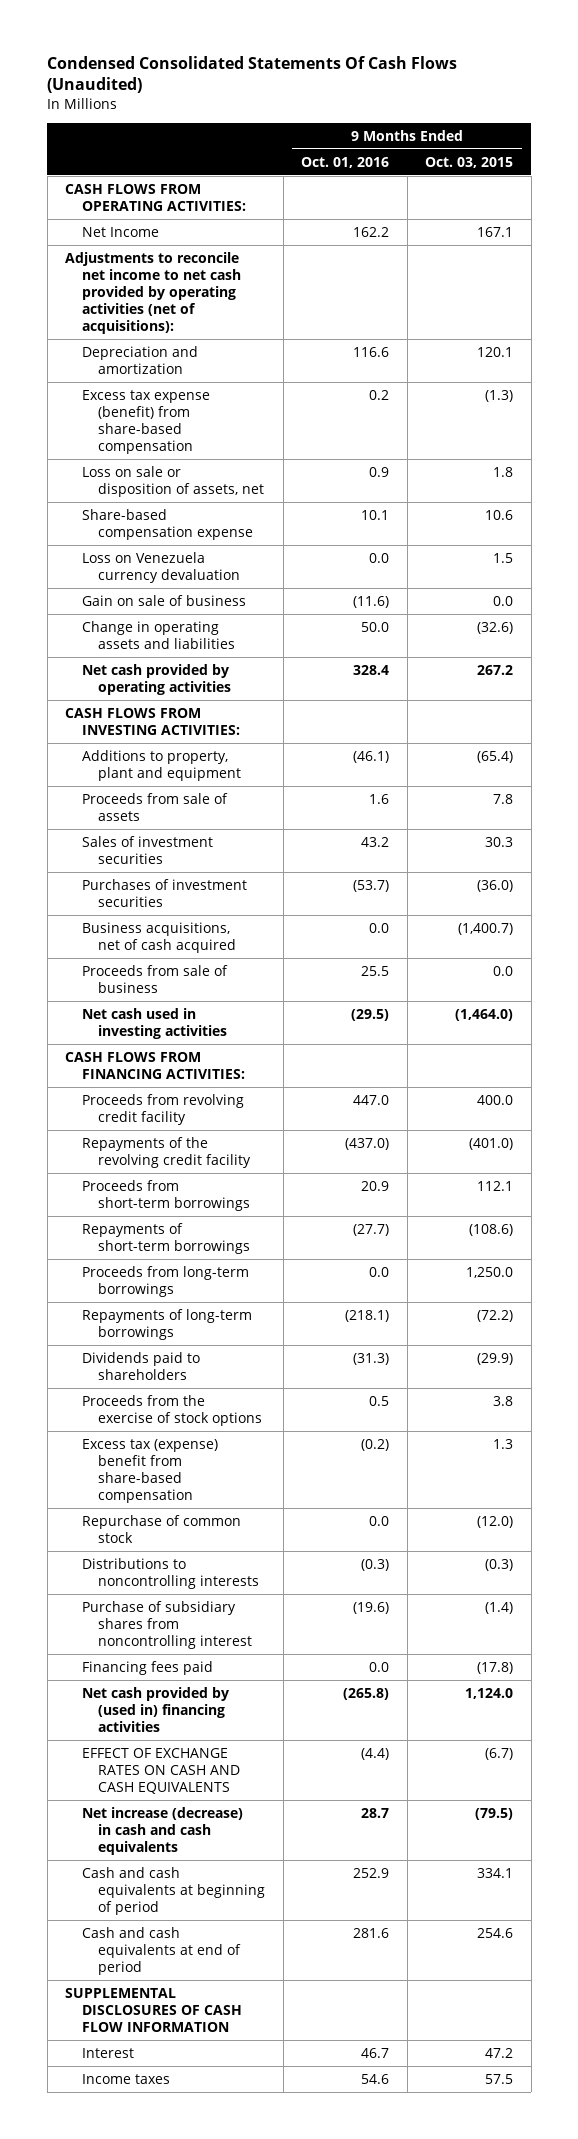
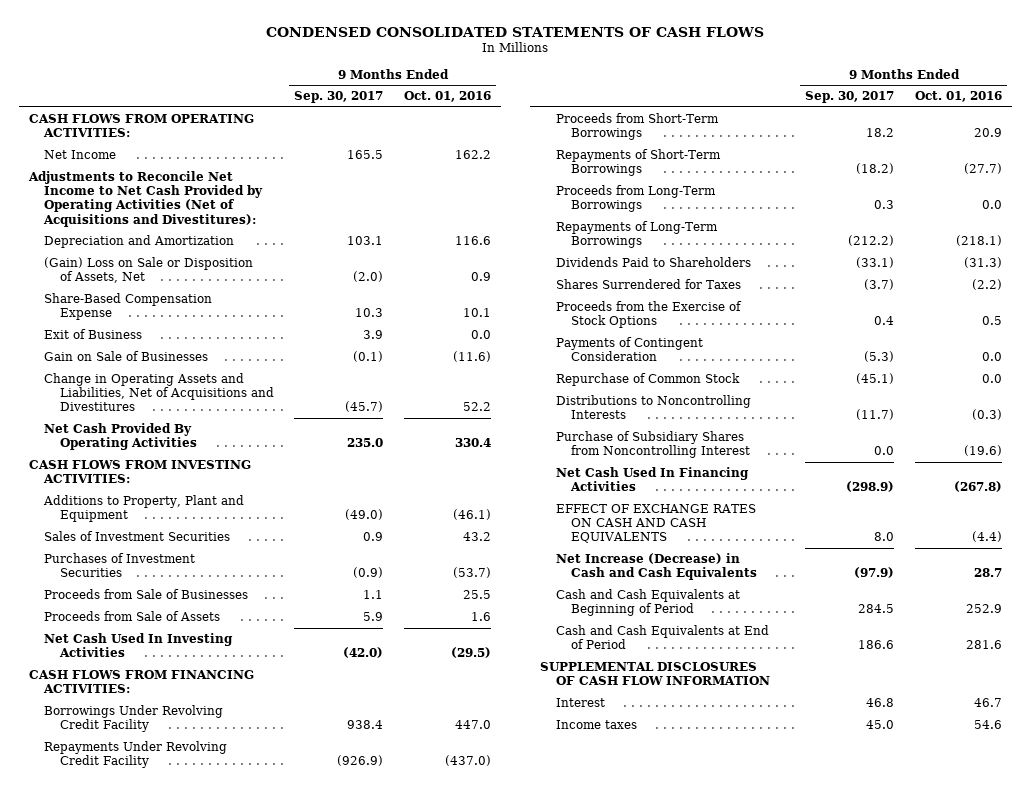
- Condensed Consolidated Statements Of Cash Flows (Unaudited)
+ CONDENSED CONSOLIDATED STATEMENTS OF CASH FLOWS
- | 9 Months Ended Oct. 01, 2016 | 9 Months Ended Oct. 03, 2015
+ | 9 Months Ended Sep. 30, 2017 | 9 Months Ended Oct. 01, 2016
- Adjustments to reconcile net income to net cash provided by operating activities (net of acquisitions):
- Depreciation and amortization | 116.6 | 120.1
- Excess tax expense (benefit) from share-based compensation | 0.2 | (1.3)
- Loss on sale or disposition of assets, net | 0.9 | 1.8
- Share-based compensation expense | 10.1 | 10.6
- Loss on Venezuela currency devaluation | 0.0 | 1.5
- Gain on sale of business | (11.6) | 0.0
- Change in operating assets and liabilities | 50.0 | (32.6)
- Net cash provided by operating activities | 328.4 | 267.2
+ Adjustments to Reconcile Net Income to Net Cash Provided by Operating Activities (Net of Acquisitions and Divestitures):
+ Depreciation and Amortization | 103.1 | 116.6
+ (Gain) Loss on Sale or Disposition of Assets, Net | (2.0) | 0.9
+ Share-Based Compensation Expense | 10.3 | 10.1
+ Exit of Business | 3.9 | 0.0
+ Gain on Sale of Businesses | (0.1) | (11.6)
+ Change in Operating Assets and Liabilities, Net of Acquisitions and Divestitures | (45.7) | 52.2
+ Net Cash Provided By Operating Activities | 235.0 | 330.4
- Additions to property, plant and equipment | (46.1) | (65.4)
- Proceeds from sale of assets | 1.6 | 7.8
- Sales of investment securities | 43.2 | 30.3
- Purchases of investment securities | (53.7) | (36.0)
- Business acquisitions, net of cash acquired | 0.0 | (1,400.7)
- Proceeds from sale of business | 25.5 | 0.0
- Net cash used in investing activities | (29.5) | (1,464.0)
+ Additions to Property, Plant and Equipment | (49.0) | (46.1)
+ Sales of Investment Securities | 0.9 | 43.2
+ Purchases of Investment Securities | (0.9) | (53.7)
+ Proceeds from Sale of Businesses | 1.1 | 25.5
+ Proceeds from Sale of Assets | 5.9 | 1.6
+ Net Cash Used In Investing Activities | (42.0) | (29.5)
- Proceeds from revolving credit facility | 447.0 | 400.0
- Repayments of the revolving credit facility | (437.0) | (401.0)
- Proceeds from short-term borrowings | 20.9 | 112.1
- Repayments of short-term borrowings | (27.7) | (108.6)
- Proceeds from long-term borrowings | 0.0 | 1,250.0
- Repayments of long-term borrowings | (218.1) | (72.2)
- Dividends paid to shareholders | (31.3) | (29.9)
- Proceeds from the exercise of stock options | 0.5 | 3.8
- Excess tax (expense) benefit from share-based compensation | (0.2) | 1.3
- Repurchase of common stock | 0.0 | (12.0)
- Distributions to noncontrolling interests | (0.3) | (0.3)
- Purchase of subsidiary shares from noncontrolling interest | (19.6) | (1.4)
- Financing fees paid | 0.0 | (17.8)
- Net cash provided by (used in) financing activities | (265.8) | 1,124.0
+ Borrowings Under Revolving Credit Facility | 938.4 | 447.0
+ Repayments Under Revolving Credit Facility | (926.9) | (437.0)
+ Proceeds from Short-Term Borrowings | 18.2 | 20.9
+ Repayments of Short-Term Borrowings | (18.2) | (27.7)
+ Proceeds from Long-Term Borrowings | 0.3 | 0.0
+ Repayments of Long-Term Borrowings | (212.2) | (218.1)
+ Dividends Paid to Shareholders | (33.1) | (31.3)
+ Shares Surrendered for Taxes | (3.7) | (2.2)
+ Proceeds from the Exercise of Stock Options | 0.4 | 0.5
+ Payments of Contingent Consideration | (5.3) | 0.0
+ Repurchase of Common Stock | (45.1) | 0.0
+ Distributions to Noncontrolling Interests | (11.7) | (0.3)
+ Purchase of Subsidiary Shares from Noncontrolling Interest | 0.0 | (19.6)
+ Net Cash Used In Financing Activities | (298.9) | (267.8)
- Net increase (decrease) in cash and cash equivalents | 28.7 | (79.5)
- Cash and cash equivalents at beginning of period | 252.9 | 334.1
- Cash and cash equivalents at end of period | 281.6 | 254.6
+ Net Increase (Decrease) in Cash and Cash Equivalents | (97.9) | 28.7
+ Cash and Cash Equivalents at Beginning of Period | 284.5 | 252.9
+ Cash and Cash Equivalents at End of Period | 186.6 | 281.6

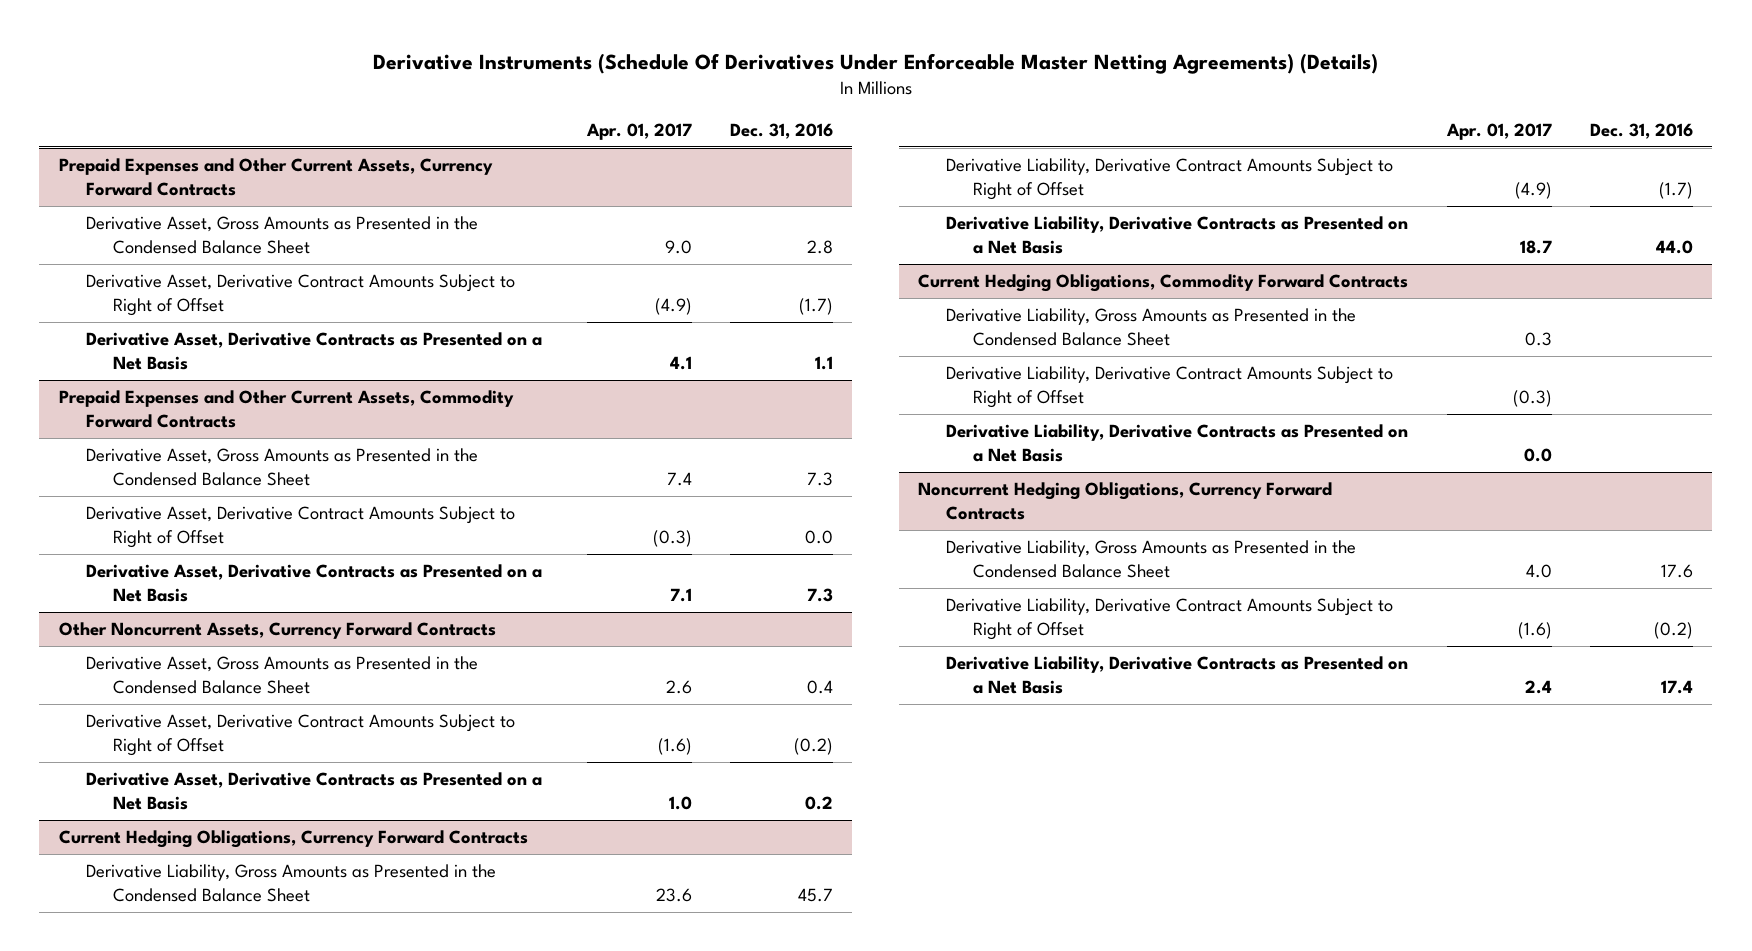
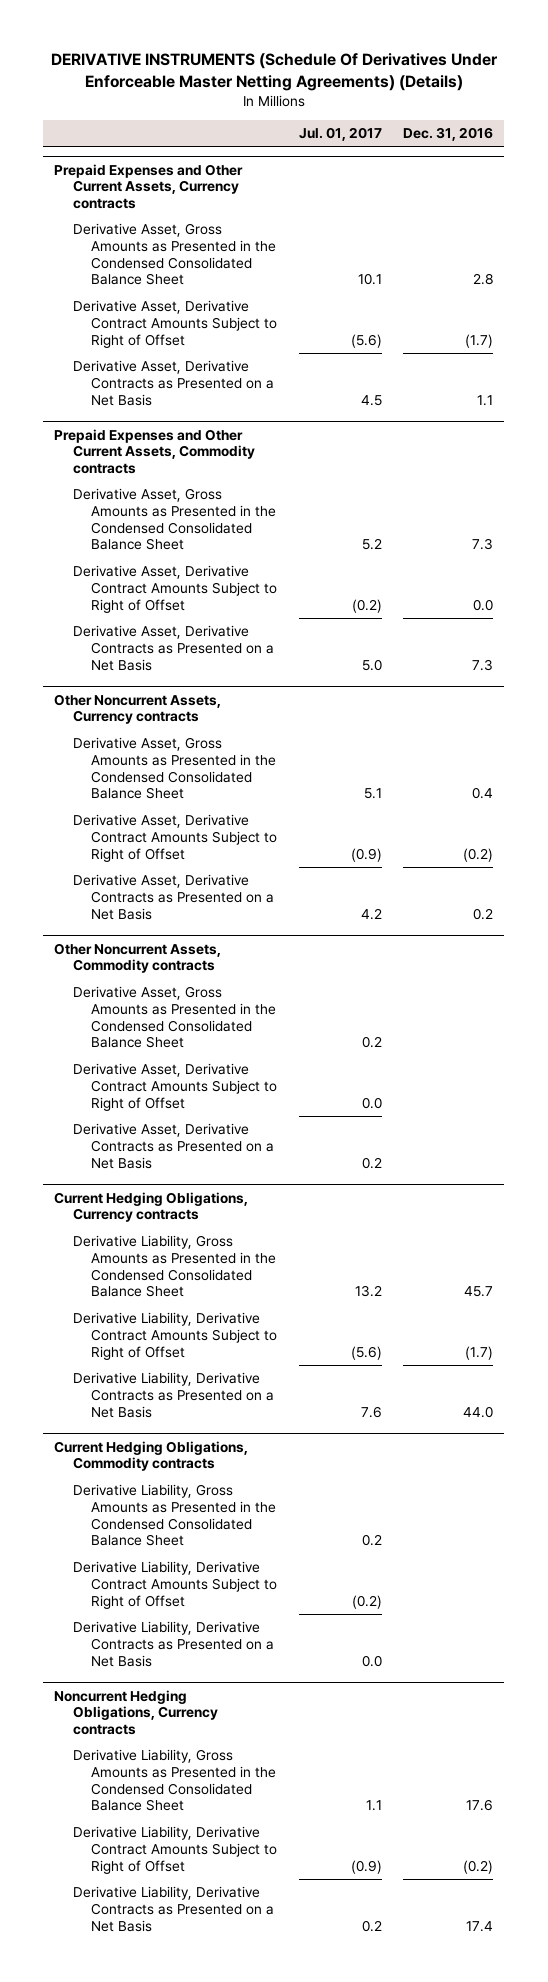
- Derivative Instruments (Schedule Of Derivatives Under Enforceable Master Netting Agreements) (Details)
+ DERIVATIVE INSTRUMENTS (Schedule Of Derivatives Under Enforceable Master Netting Agreements) (Details)
- | Apr. 01, 2017 | Dec. 31, 2016
+ | Jul. 01, 2017 | Dec. 31, 2016
- Prepaid Expenses and Other Current Assets, Currency Forward Contracts
- Derivative Asset, Gross Amounts as Presented in the Condensed Balance Sheet | 9.0 | 2.8
+ Prepaid Expenses and Other Current Assets, Currency contracts
+ Derivative Asset, Gross Amounts as Presented in the Condensed Consolidated Balance Sheet | 10.1 | 2.8
- Prepaid Expenses and Other Current Assets, Commodity Forward Contracts
- Derivative Asset, Gross Amounts as Presented in the Condensed Balance Sheet | 7.4 | 7.3
+ Prepaid Expenses and Other Current Assets, Commodity contracts
+ Derivative Asset, Gross Amounts as Presented in the Condensed Consolidated Balance Sheet | 5.2 | 7.3
- Other Noncurrent Assets, Currency Forward Contracts
- Derivative Asset, Gross Amounts as Presented in the Condensed Balance Sheet | 2.6 | 0.4
+ Other Noncurrent Assets, Currency contracts
+ Derivative Asset, Gross Amounts as Presented in the Condensed Consolidated Balance Sheet | 5.1 | 0.4
- Current Hedging Obligations, Currency Forward Contracts
- Derivative Liability, Gross Amounts as Presented in the Condensed Balance Sheet | 23.6 | 45.7
+ Other Noncurrent Assets, Commodity contracts
+ Derivative Asset, Gross Amounts as Presented in the Condensed Consolidated Balance Sheet | 0.2 |
+ Derivative Asset, Derivative Contract Amounts Subject to Right of Offset | 0.0 |
+ Derivative Asset, Derivative Contracts as Presented on a Net Basis | 0.2 |
+ Current Hedging Obligations, Currency contracts
+ Derivative Liability, Gross Amounts as Presented in the Condensed Consolidated Balance Sheet | 13.2 | 45.7
- Current Hedging Obligations, Commodity Forward Contracts
- Derivative Liability, Gross Amounts as Presented in the Condensed Balance Sheet | 0.3 |
+ Current Hedging Obligations, Commodity contracts
+ Derivative Liability, Gross Amounts as Presented in the Condensed Consolidated Balance Sheet | 0.2 |
- Noncurrent Hedging Obligations, Currency Forward Contracts
- Derivative Liability, Gross Amounts as Presented in the Condensed Balance Sheet | 4.0 | 17.6
+ Noncurrent Hedging Obligations, Currency contracts
+ Derivative Liability, Gross Amounts as Presented in the Condensed Consolidated Balance Sheet | 1.1 | 17.6

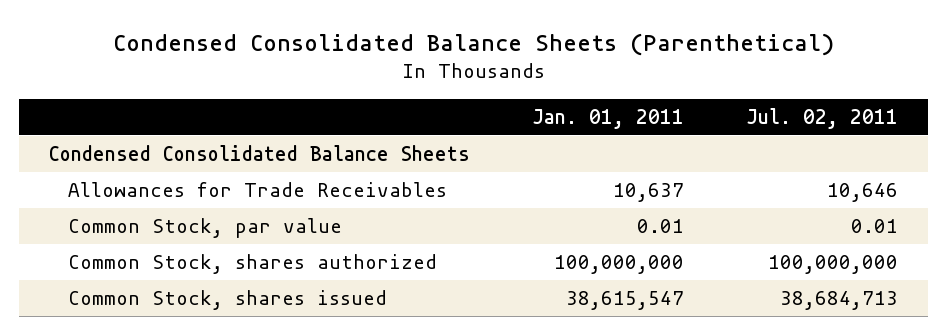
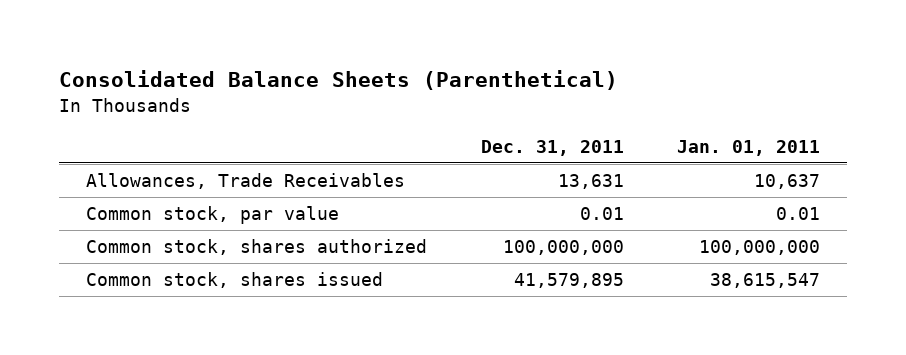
- Condensed Consolidated Balance Sheets (Parenthetical)
+ Consolidated Balance Sheets (Parenthetical)
- | Jan. 01, 2011 | Jul. 02, 2011
+ | Dec. 31, 2011 | Jan. 01, 2011
- Condensed Consolidated Balance Sheets
- Allowances for Trade Receivables | 10,637 | 10,646
- Common Stock, par value | 0.01 | 0.01
- Common Stock, shares authorized | 100,000,000 | 100,000,000
- Common Stock, shares issued | 38,615,547 | 38,684,713
+ Allowances, Trade Receivables | 13,631 | 10,637
+ Common stock, par value | 0.01 | 0.01
+ Common stock, shares authorized | 100,000,000 | 100,000,000
+ Common stock, shares issued | 41,579,895 | 38,615,547

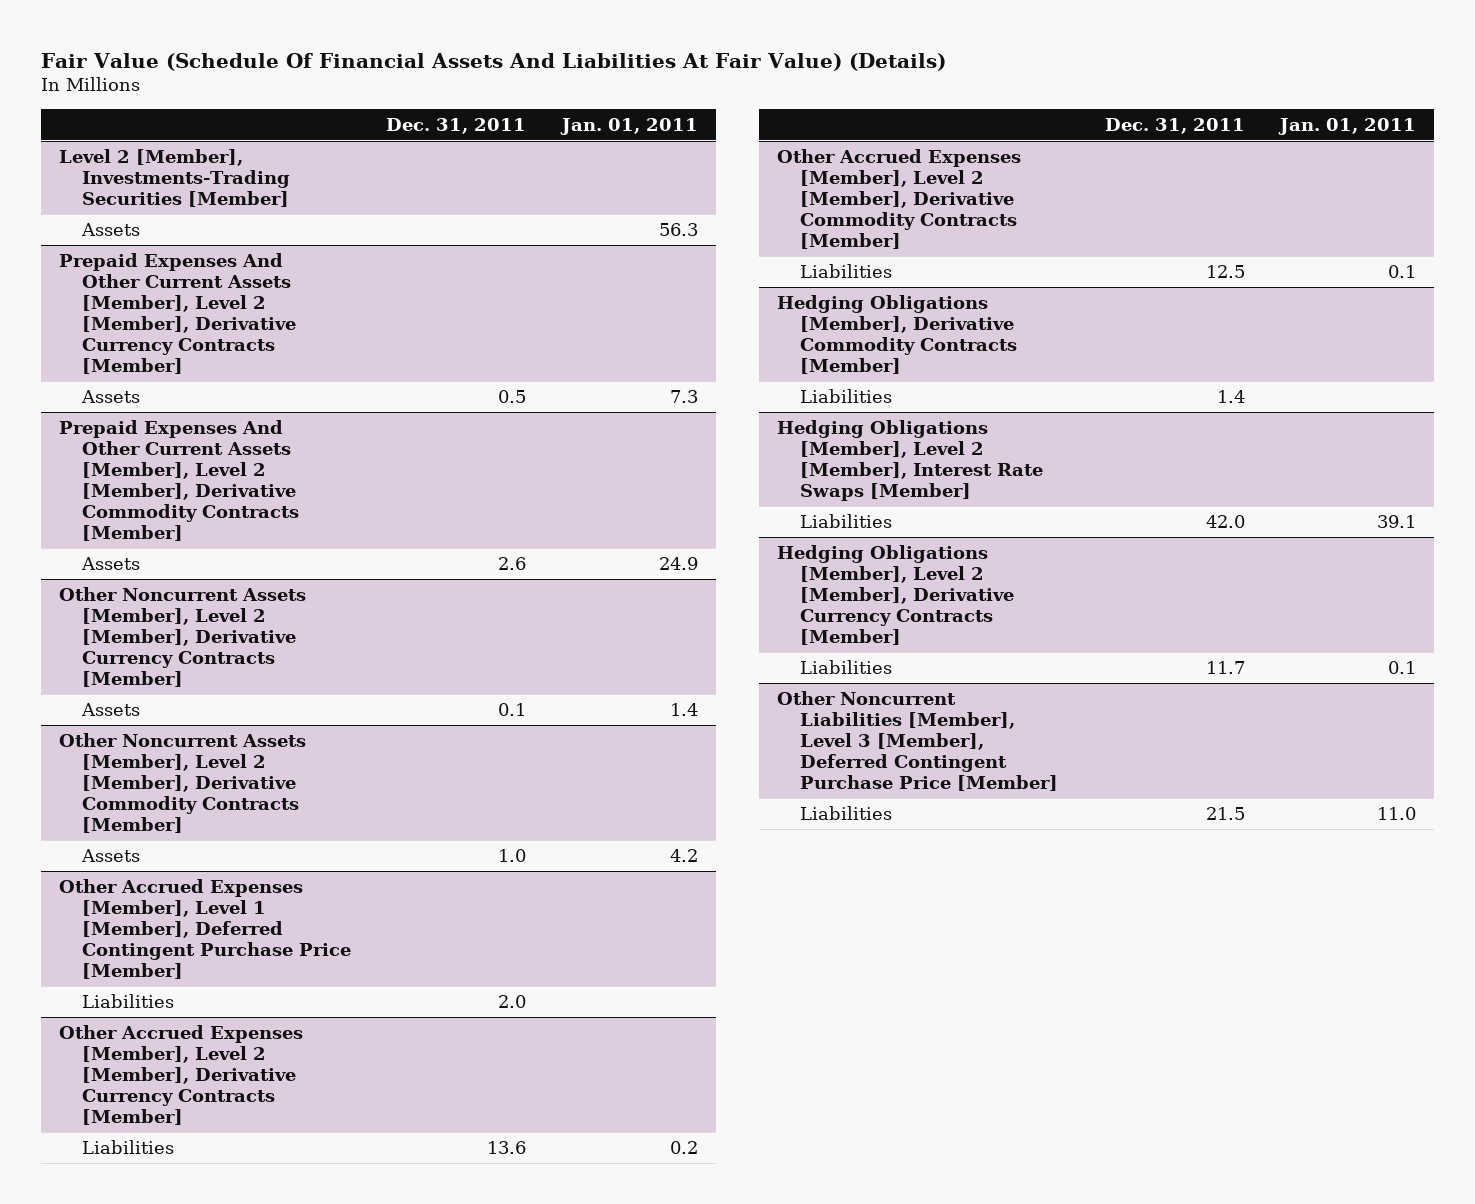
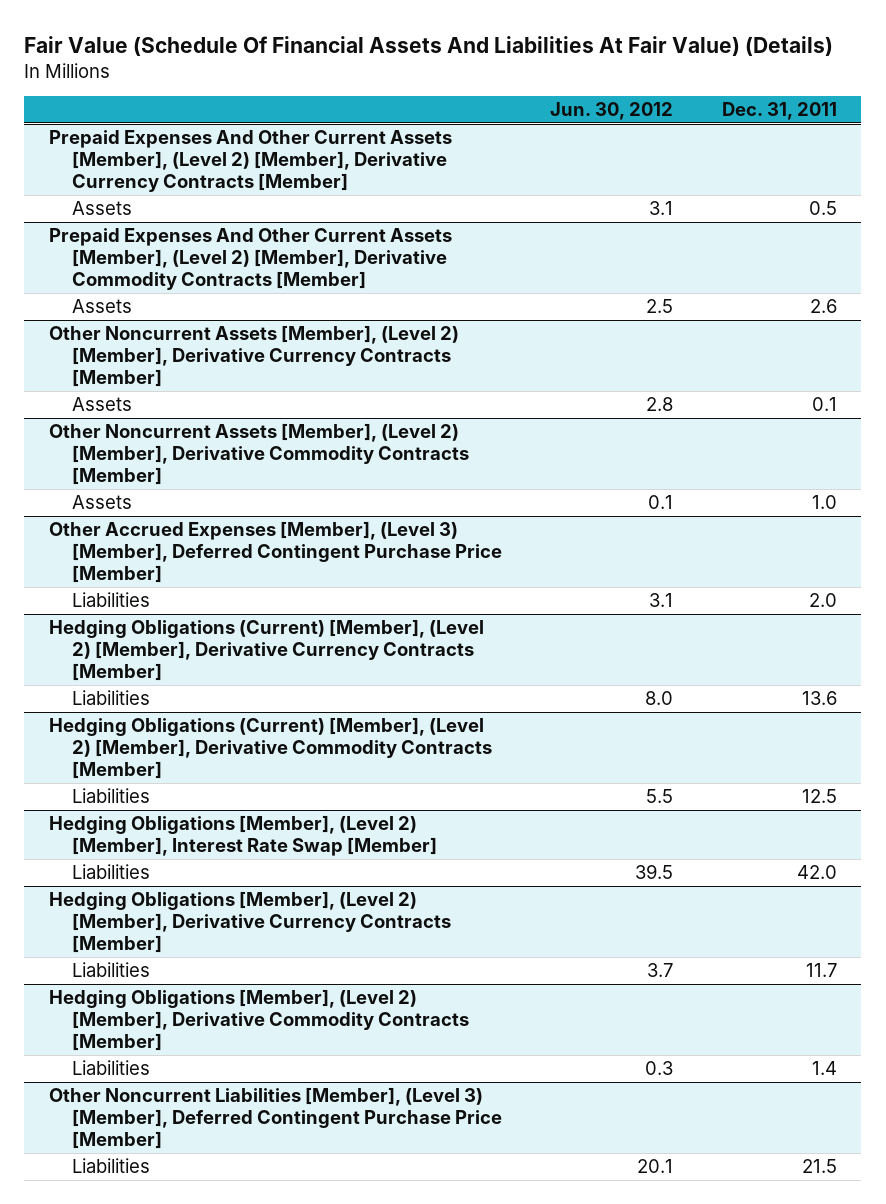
- | Dec. 31, 2011 | Jan. 01, 2011
+ | Jun. 30, 2012 | Dec. 31, 2011
- Level 2 [Member], Investments-Trading Securities [Member]
- Assets | | 56.3
- Prepaid Expenses And Other Current Assets [Member], Level 2 [Member], Derivative Currency Contracts [Member]
+ Prepaid Expenses And Other Current Assets [Member], (Level 2) [Member], Derivative Currency Contracts [Member]
- Prepaid Expenses And Other Current Assets [Member], Level 2 [Member], Derivative Commodity Contracts [Member]
+ Prepaid Expenses And Other Current Assets [Member], (Level 2) [Member], Derivative Commodity Contracts [Member]
- Other Noncurrent Assets [Member], Level 2 [Member], Derivative Currency Contracts [Member]
+ Other Noncurrent Assets [Member], (Level 2) [Member], Derivative Currency Contracts [Member]
- Other Noncurrent Assets [Member], Level 2 [Member], Derivative Commodity Contracts [Member]
+ Other Noncurrent Assets [Member], (Level 2) [Member], Derivative Commodity Contracts [Member]
- Other Accrued Expenses [Member], Level 1 [Member], Deferred Contingent Purchase Price [Member]
+ Other Accrued Expenses [Member], (Level 3) [Member], Deferred Contingent Purchase Price [Member]
- Other Accrued Expenses [Member], Level 2 [Member], Derivative Currency Contracts [Member]
+ Hedging Obligations (Current) [Member], (Level 2) [Member], Derivative Currency Contracts [Member]
- Other Accrued Expenses [Member], Level 2 [Member], Derivative Commodity Contracts [Member]
+ Hedging Obligations (Current) [Member], (Level 2) [Member], Derivative Commodity Contracts [Member]
- Hedging Obligations [Member], Derivative Commodity Contracts [Member]
- Liabilities | 1.4 |
- Hedging Obligations [Member], Level 2 [Member], Interest Rate Swaps [Member]
+ Hedging Obligations [Member], (Level 2) [Member], Interest Rate Swap [Member]
- Hedging Obligations [Member], Level 2 [Member], Derivative Currency Contracts [Member]
+ Hedging Obligations [Member], (Level 2) [Member], Derivative Currency Contracts [Member]
- Other Noncurrent Liabilities [Member], Level 3 [Member], Deferred Contingent Purchase Price [Member]
+ Hedging Obligations [Member], (Level 2) [Member], Derivative Commodity Contracts [Member]
+ Liabilities | 0.3 | 1.4
+ Other Noncurrent Liabilities [Member], (Level 3) [Member], Deferred Contingent Purchase Price [Member]

